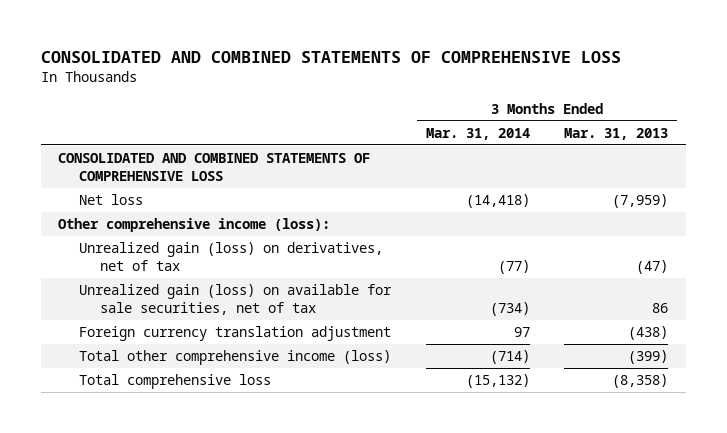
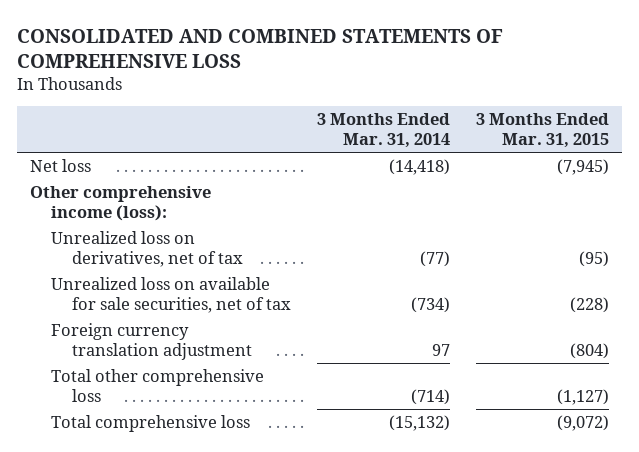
- | 3 Months Ended Mar. 31, 2014 | 3 Months Ended Mar. 31, 2013
+ | 3 Months Ended Mar. 31, 2014 | 3 Months Ended Mar. 31, 2015
- CONSOLIDATED AND COMBINED STATEMENTS OF COMPREHENSIVE LOSS
- Unrealized gain (loss) on derivatives, net of tax | (77) | (47)
- Unrealized gain (loss) on available for sale securities, net of tax | (734) | 86
+ Unrealized loss on derivatives, net of tax | (77) | (95)
+ Unrealized loss on available for sale securities, net of tax | (734) | (228)
- Total other comprehensive income (loss) | (714) | (399)
+ Total other comprehensive loss | (714) | (1,127)

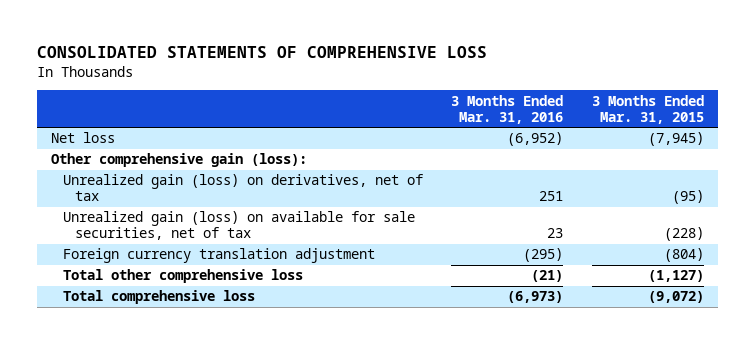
- CONSOLIDATED AND COMBINED STATEMENTS OF COMPREHENSIVE LOSS
+ CONSOLIDATED STATEMENTS OF COMPREHENSIVE LOSS
- | 3 Months Ended Mar. 31, 2014 | 3 Months Ended Mar. 31, 2015
+ | 3 Months Ended Mar. 31, 2016 | 3 Months Ended Mar. 31, 2015
- Other comprehensive income (loss):
- Unrealized loss on derivatives, net of tax | (77) | (95)
- Unrealized loss on available for sale securities, net of tax | (734) | (228)
+ Other comprehensive gain (loss):
+ Unrealized gain (loss) on derivatives, net of tax | 251 | (95)
+ Unrealized gain (loss) on available for sale securities, net of tax | 23 | (228)

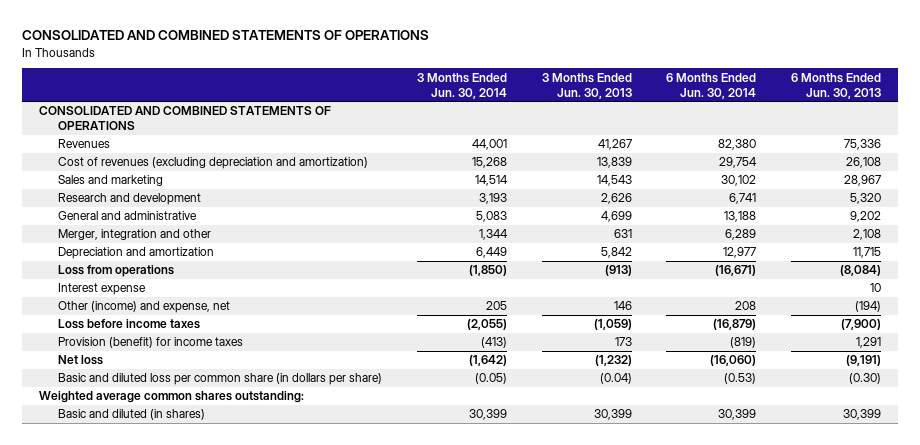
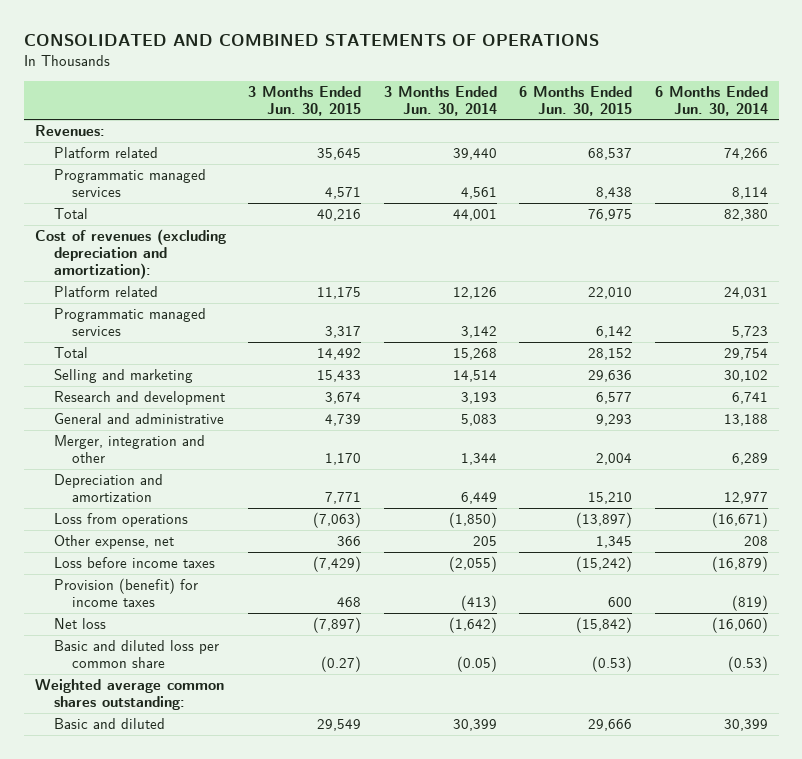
- | 3 Months Ended Jun. 30, 2014 | 3 Months Ended Jun. 30, 2013 | 6 Months Ended Jun. 30, 2014 | 6 Months Ended Jun. 30, 2013
+ | 3 Months Ended Jun. 30, 2015 | 3 Months Ended Jun. 30, 2014 | 6 Months Ended Jun. 30, 2015 | 6 Months Ended Jun. 30, 2014
- CONSOLIDATED AND COMBINED STATEMENTS OF OPERATIONS
- Revenues | 44,001 | 41,267 | 82,380 | 75,336
- Cost of revenues (excluding depreciation and amortization) | 15,268 | 13,839 | 29,754 | 26,108
- Sales and marketing | 14,514 | 14,543 | 30,102 | 28,967
+ Revenues:
+ Platform related | 35,645 | 39,440 | 68,537 | 74,266
+ Programmatic managed services | 4,571 | 4,561 | 8,438 | 8,114
+ Total | 40,216 | 44,001 | 76,975 | 82,380
+ Cost of revenues (excluding depreciation and amortization):
+ Platform related | 11,175 | 12,126 | 22,010 | 24,031
+ Programmatic managed services | 3,317 | 3,142 | 6,142 | 5,723
+ Total | 14,492 | 15,268 | 28,152 | 29,754
+ Selling and marketing | 15,433 | 14,514 | 29,636 | 30,102
- Interest expense | | | | 10
- Other (income) and expense, net | 205 | 146 | 208 | (194)
+ Other expense, net | 366 | 205 | 1,345 | 208
- Basic and diluted loss per common share (in dollars per share) | (0.05) | (0.04) | (0.53) | (0.30)
+ Basic and diluted loss per common share | (0.27) | (0.05) | (0.53) | (0.53)
- Basic and diluted (in shares) | 30,399 | 30,399 | 30,399 | 30,399
+ Basic and diluted | 29,549 | 30,399 | 29,666 | 30,399

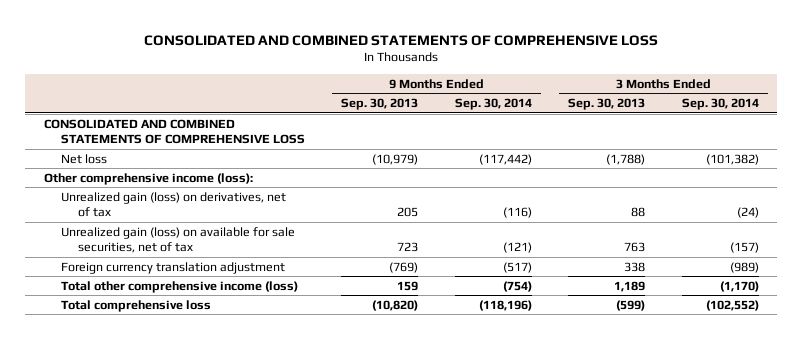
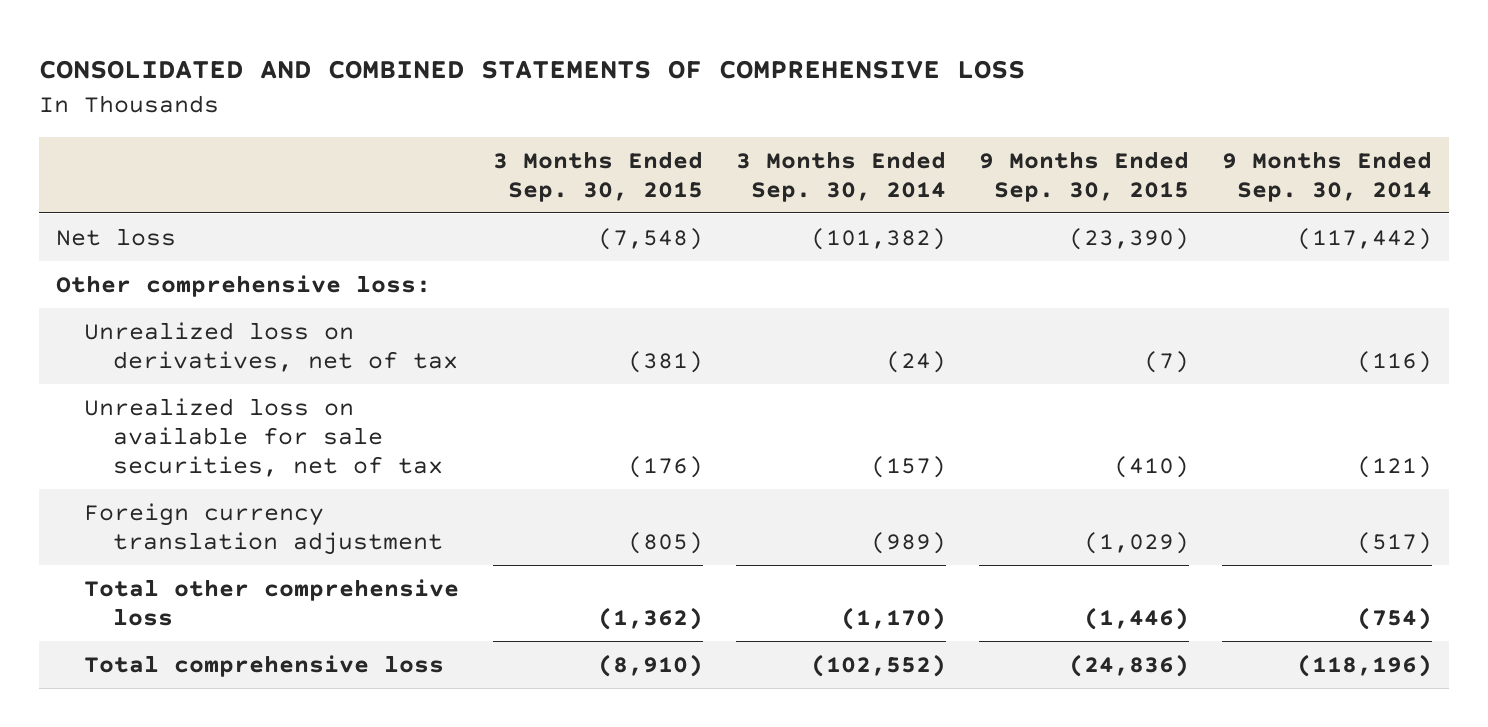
- | 9 Months Ended Sep. 30, 2013 | 9 Months Ended Sep. 30, 2014 | 3 Months Ended Sep. 30, 2013 | 3 Months Ended Sep. 30, 2014
+ | 3 Months Ended Sep. 30, 2015 | 3 Months Ended Sep. 30, 2014 | 9 Months Ended Sep. 30, 2015 | 9 Months Ended Sep. 30, 2014
- CONSOLIDATED AND COMBINED STATEMENTS OF COMPREHENSIVE LOSS
- Other comprehensive income (loss):
- Unrealized gain (loss) on derivatives, net of tax | 205 | (116) | 88 | (24)
- Unrealized gain (loss) on available for sale securities, net of tax | 723 | (121) | 763 | (157)
+ Other comprehensive loss:
+ Unrealized loss on derivatives, net of tax | (381) | (24) | (7) | (116)
+ Unrealized loss on available for sale securities, net of tax | (176) | (157) | (410) | (121)
- Total other comprehensive income (loss) | 159 | (754) | 1,189 | (1,170)
+ Total other comprehensive loss | (1,362) | (1,170) | (1,446) | (754)

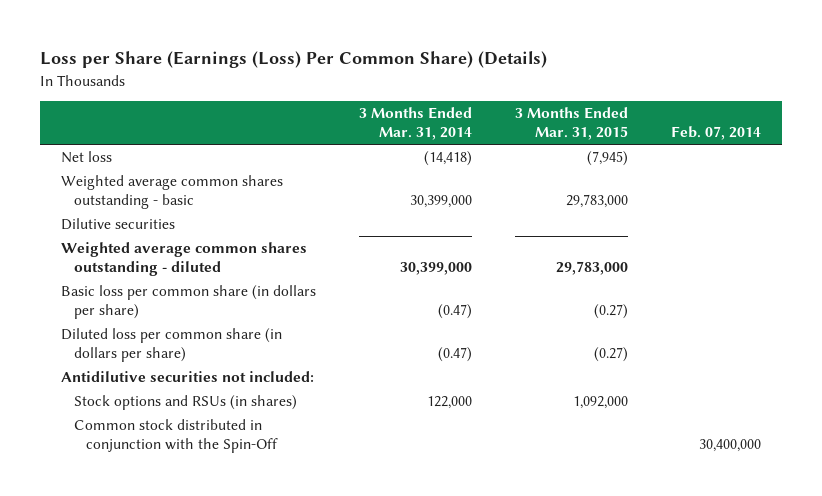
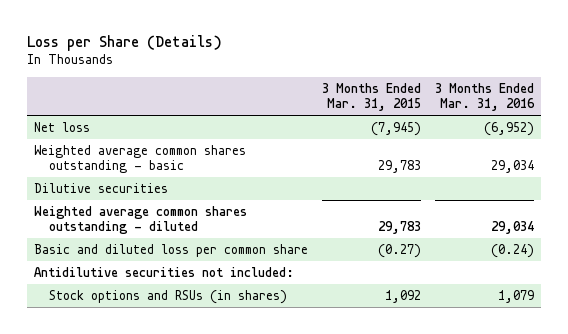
- Loss per Share (Earnings (Loss) Per Common Share) (Details)
+ Loss per Share (Details)
- | 3 Months Ended Mar. 31, 2014 | 3 Months Ended Mar. 31, 2015 | Feb. 07, 2014
+ | 3 Months Ended Mar. 31, 2015 | 3 Months Ended Mar. 31, 2016
- Weighted average common shares outstanding - basic | 30,399,000 | 29,783,000 |
+ Weighted average common shares outstanding - basic | 29,783 | 29,034
- Weighted average common shares outstanding - diluted | 30,399,000 | 29,783,000 |
- Basic loss per common share (in dollars per share) | (0.47) | (0.27) |
- Diluted loss per common share (in dollars per share) | (0.47) | (0.27) |
+ Weighted average common shares outstanding - diluted | 29,783 | 29,034
+ Basic and diluted loss per common share | (0.27) | (0.24)
- Stock options and RSUs (in shares) | 122,000 | 1,092,000 |
- Common stock distributed in conjunction with the Spin-Off | | | 30,400,000
+ Stock options and RSUs (in shares) | 1,092 | 1,079

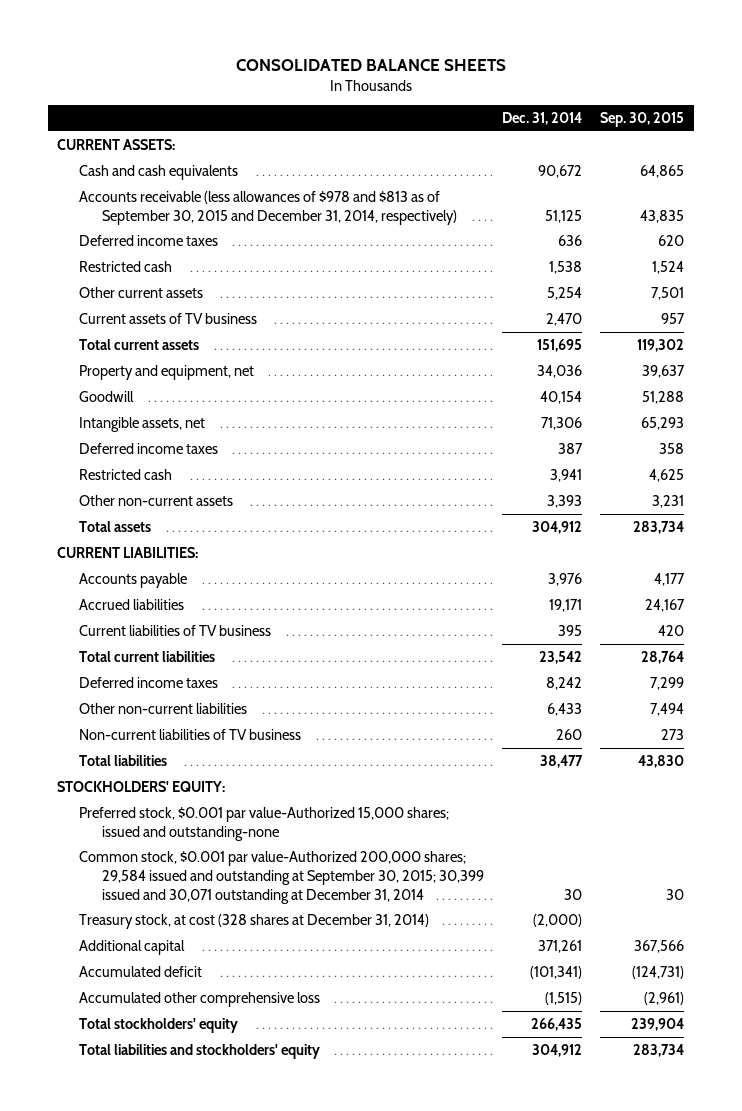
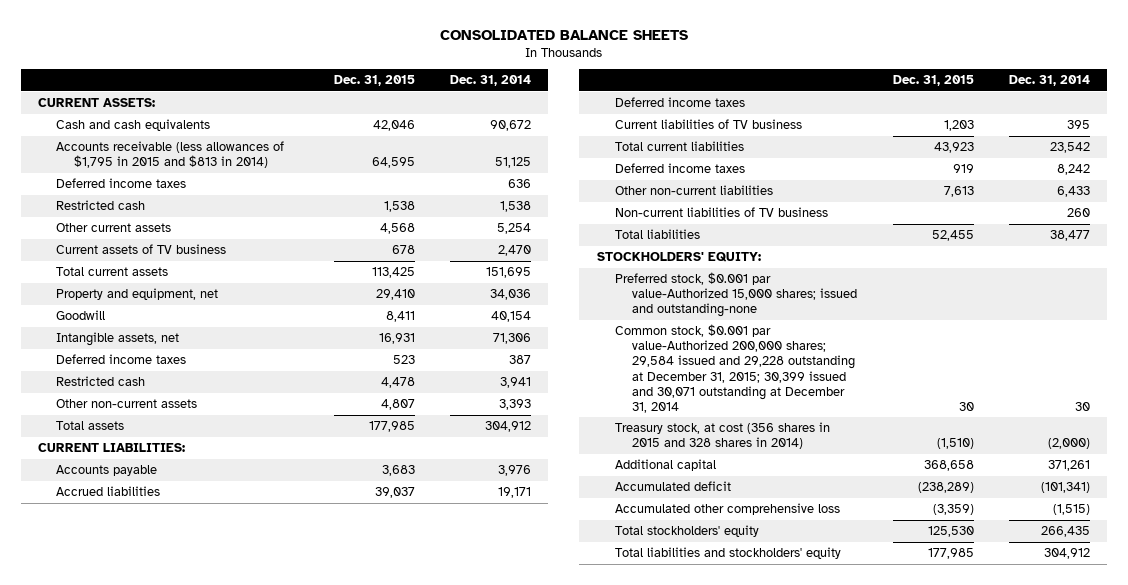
- | Dec. 31, 2014 | Sep. 30, 2015
+ | Dec. 31, 2015 | Dec. 31, 2014
- Accounts receivable (less allowances of $978 and $813 as of September 30, 2015 and December 31, 2014, respectively) | 51,125 | 43,835
+ Accounts receivable (less allowances of $1,795 in 2015 and $813 in 2014) | 64,595 | 51,125
+ Deferred income taxes
- Common stock, $0.001 par value-Authorized 200,000 shares; 29,584 issued and outstanding at September 30, 2015; 30,399 issued and 30,071 outstanding at December 31, 2014 | 30 | 30
- Treasury stock, at cost (328 shares at December 31, 2014) | (2,000) |
+ Common stock, $0.001 par value-Authorized 200,000 shares; 29,584 issued and 29,228 outstanding at December 31, 2015; 30,399 issued and 30,071 outstanding at December 31, 2014 | 30 | 30
+ Treasury stock, at cost (356 shares in 2015 and 328 shares in 2014) | (1,510) | (2,000)

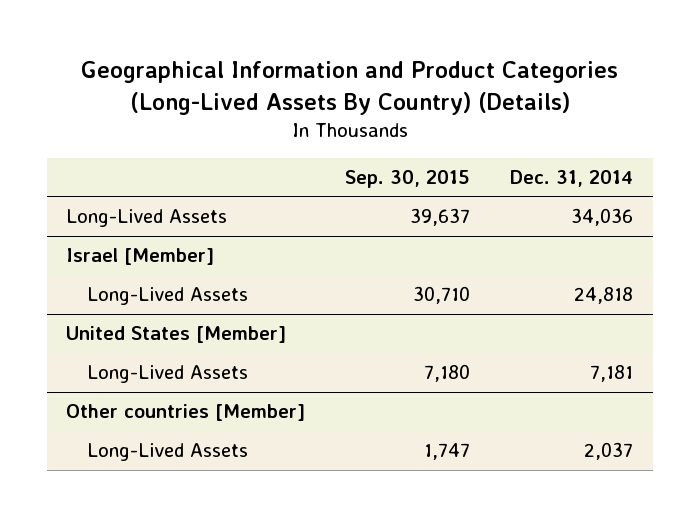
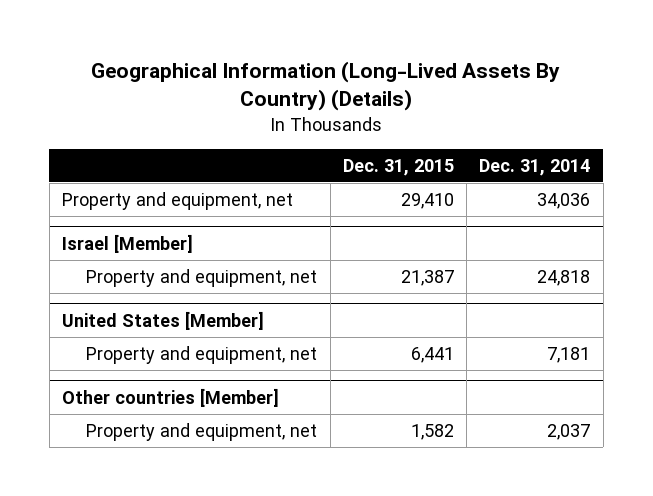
- Geographical Information and Product Categories (Long-Lived Assets By Country) (Details)
+ Geographical Information (Long-Lived Assets By Country) (Details)
- | Sep. 30, 2015 | Dec. 31, 2014
+ | Dec. 31, 2015 | Dec. 31, 2014
- Long-Lived Assets | 39,637 | 34,036
+ Property and equipment, net | 29,410 | 34,036
@ Israel [Member]
- Long-Lived Assets | 30,710 | 24,818
+ Property and equipment, net | 21,387 | 24,818
@ United States [Member]
- Long-Lived Assets | 7,180 | 7,181
+ Property and equipment, net | 6,441 | 7,181
@ Other countries [Member]
- Long-Lived Assets | 1,747 | 2,037
+ Property and equipment, net | 1,582 | 2,037

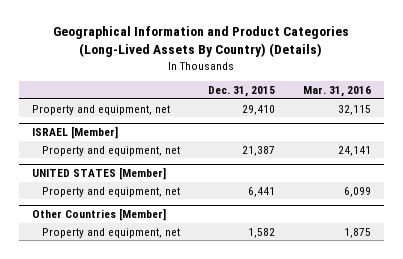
- Geographical Information (Long-Lived Assets By Country) (Details)
+ Geographical Information and Product Categories (Long-Lived Assets By Country) (Details)
- | Dec. 31, 2015 | Dec. 31, 2014
+ | Dec. 31, 2015 | Mar. 31, 2016
- Israel [Member]
+ ISRAEL [Member]
- United States [Member]
+ UNITED STATES [Member]
- Other countries [Member]
+ Other Countries [Member]

